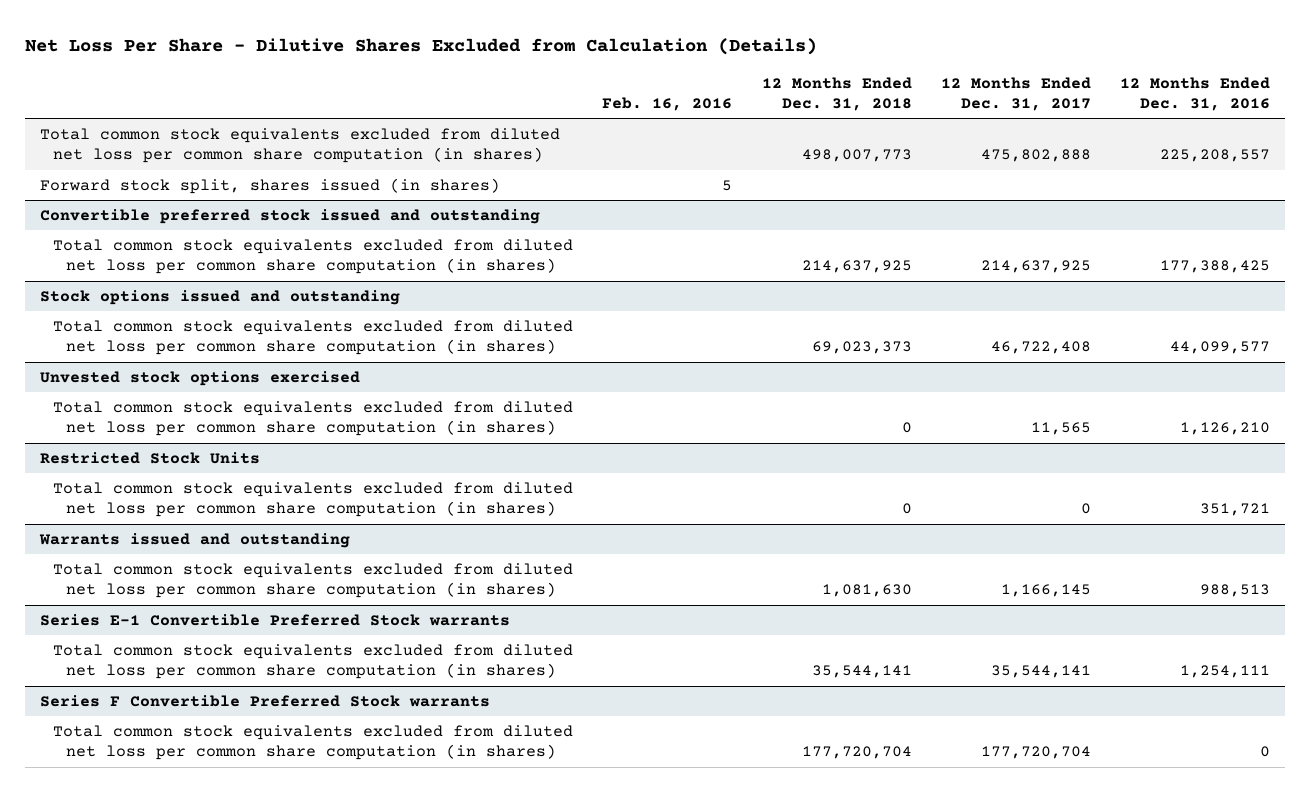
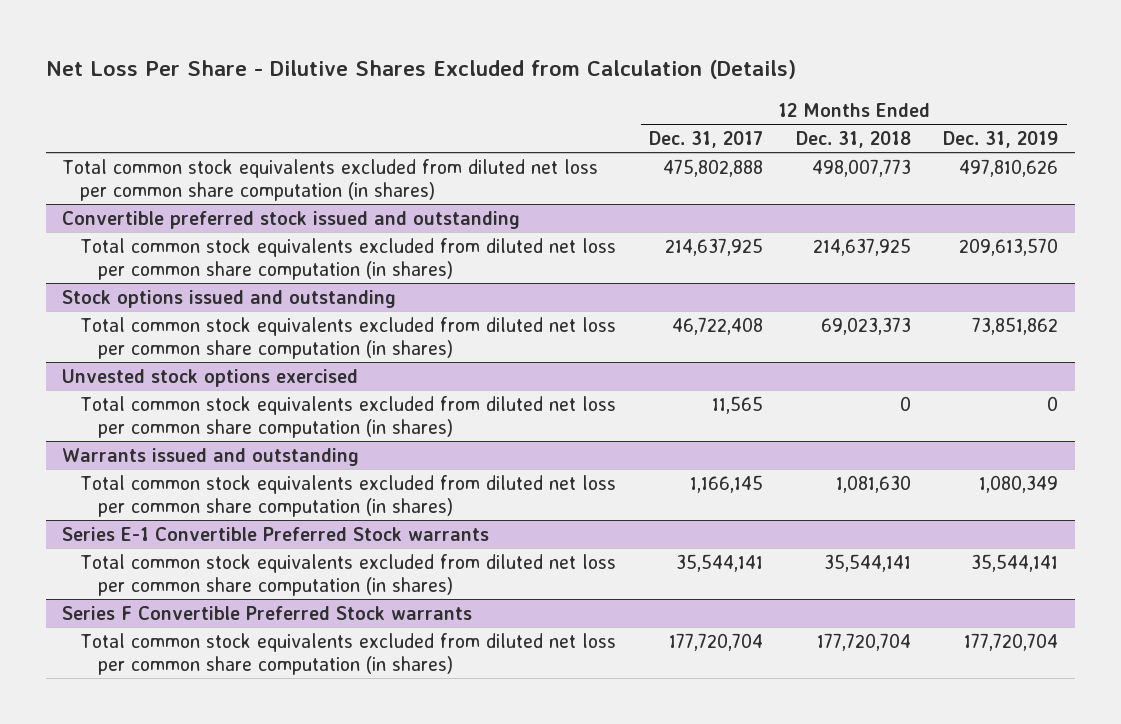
- | Feb. 16, 2016 | 12 Months Ended Dec. 31, 2018 | 12 Months Ended Dec. 31, 2017 | 12 Months Ended Dec. 31, 2016
+ | 12 Months Ended Dec. 31, 2017 | 12 Months Ended Dec. 31, 2018 | 12 Months Ended Dec. 31, 2019
- Forward stock split, shares issued (in shares) | 5 | | |
- Restricted Stock Units
- Total common stock equivalents excluded from diluted net loss per common share computation (in shares) | | 0 | 0 | 351,721

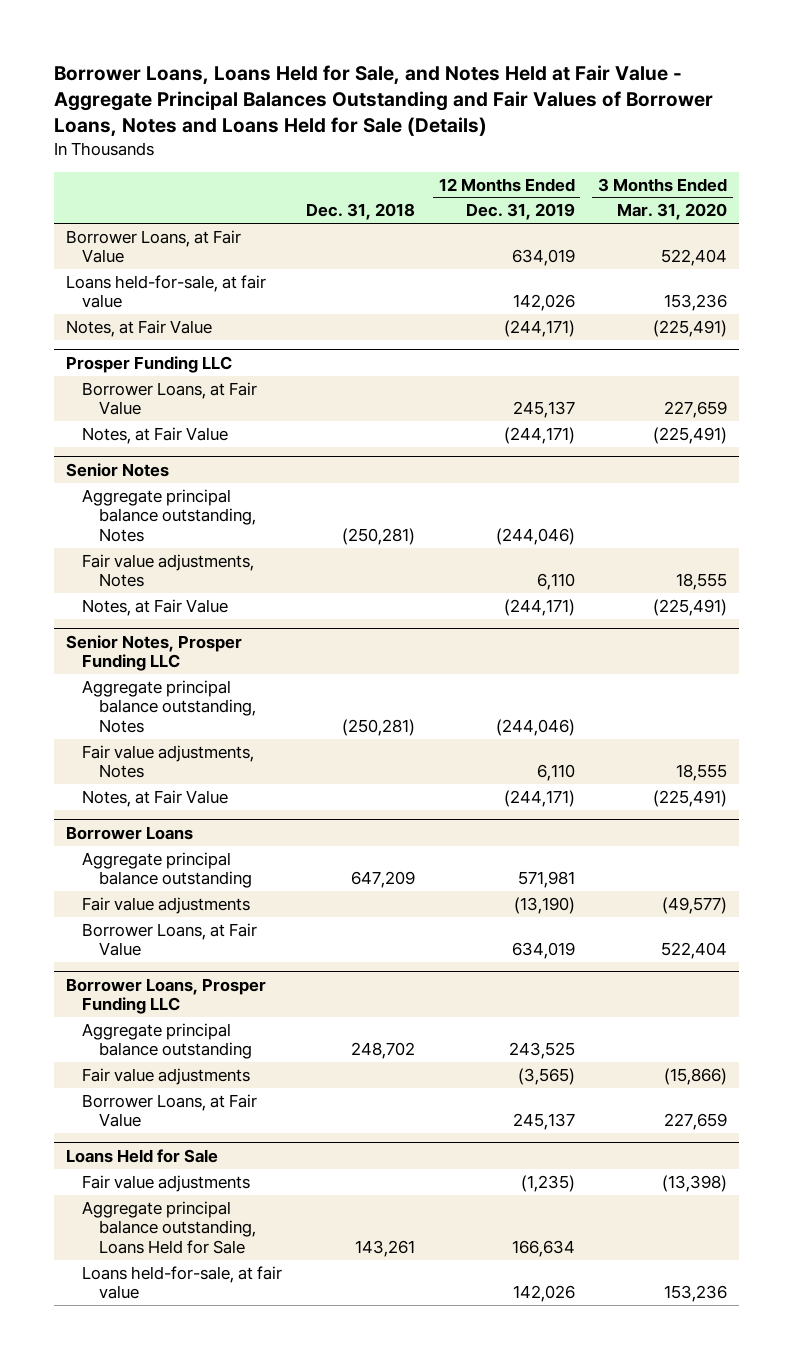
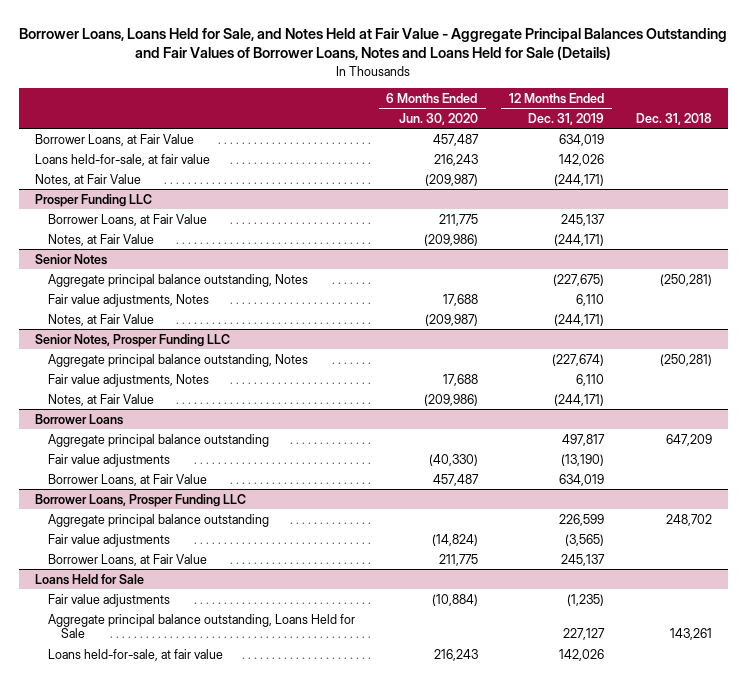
- | Dec. 31, 2018 | 12 Months Ended Dec. 31, 2019 | 3 Months Ended Mar. 31, 2020
+ | 6 Months Ended Jun. 30, 2020 | 12 Months Ended Dec. 31, 2019 | Dec. 31, 2018
@ Senior Notes
- Aggregate principal balance outstanding, Notes | (250,281) | (244,046) |
+ Aggregate principal balance outstanding, Notes | | (227,675) | (250,281)
@ Senior Notes, Prosper Funding LLC
- Aggregate principal balance outstanding, Notes | (250,281) | (244,046) |
+ Aggregate principal balance outstanding, Notes | | (227,674) | (250,281)
@ Borrower Loans
- Aggregate principal balance outstanding | 647,209 | 571,981 |
+ Aggregate principal balance outstanding | | 497,817 | 647,209
@ Borrower Loans, Prosper Funding LLC
- Aggregate principal balance outstanding | 248,702 | 243,525 |
+ Aggregate principal balance outstanding | | 226,599 | 248,702
@ Loans Held for Sale
- Aggregate principal balance outstanding, Loans Held for Sale | 143,261 | 166,634 |
+ Aggregate principal balance outstanding, Loans Held for Sale | | 227,127 | 143,261

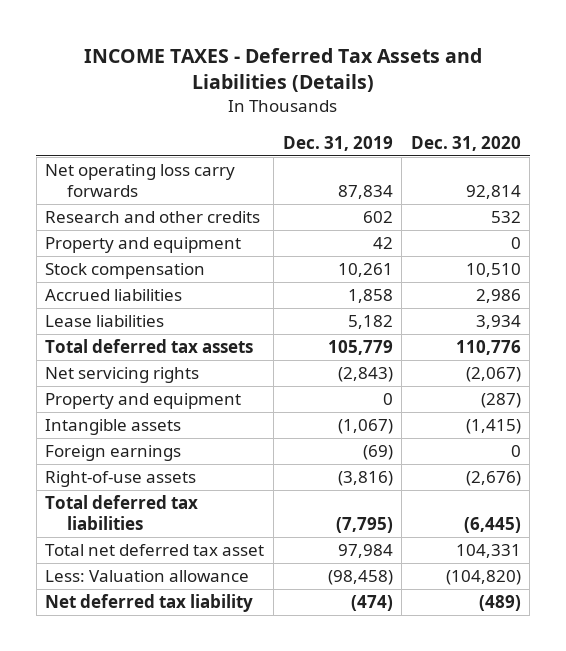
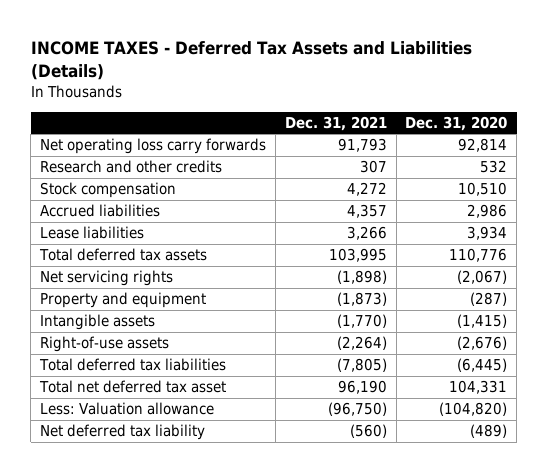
- | Dec. 31, 2019 | Dec. 31, 2020
+ | Dec. 31, 2021 | Dec. 31, 2020
- Property and equipment | 42 | 0
- Foreign earnings | (69) | 0

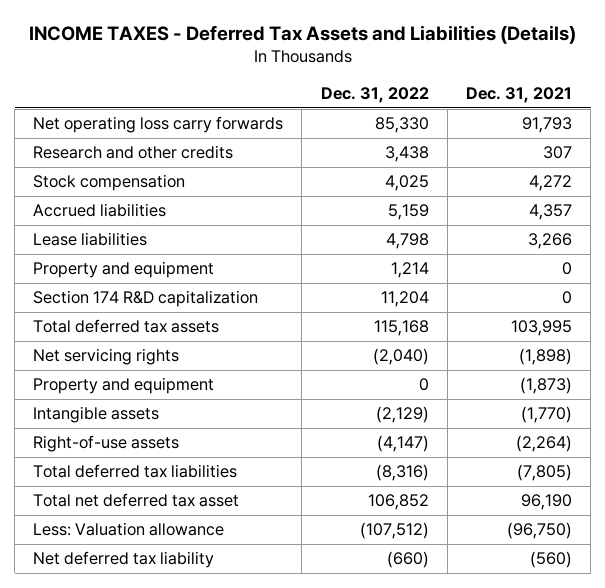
- | Dec. 31, 2021 | Dec. 31, 2020
+ | Dec. 31, 2022 | Dec. 31, 2021
+ Property and equipment | 1,214 | 0
+ Section 174 R&D capitalization | 11,204 | 0

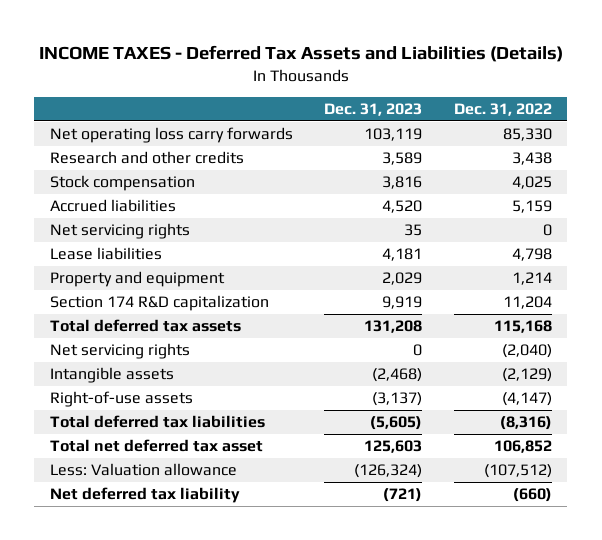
- | Dec. 31, 2022 | Dec. 31, 2021
+ | Dec. 31, 2023 | Dec. 31, 2022
+ Net servicing rights | 35 | 0
- Property and equipment | 0 | (1,873)

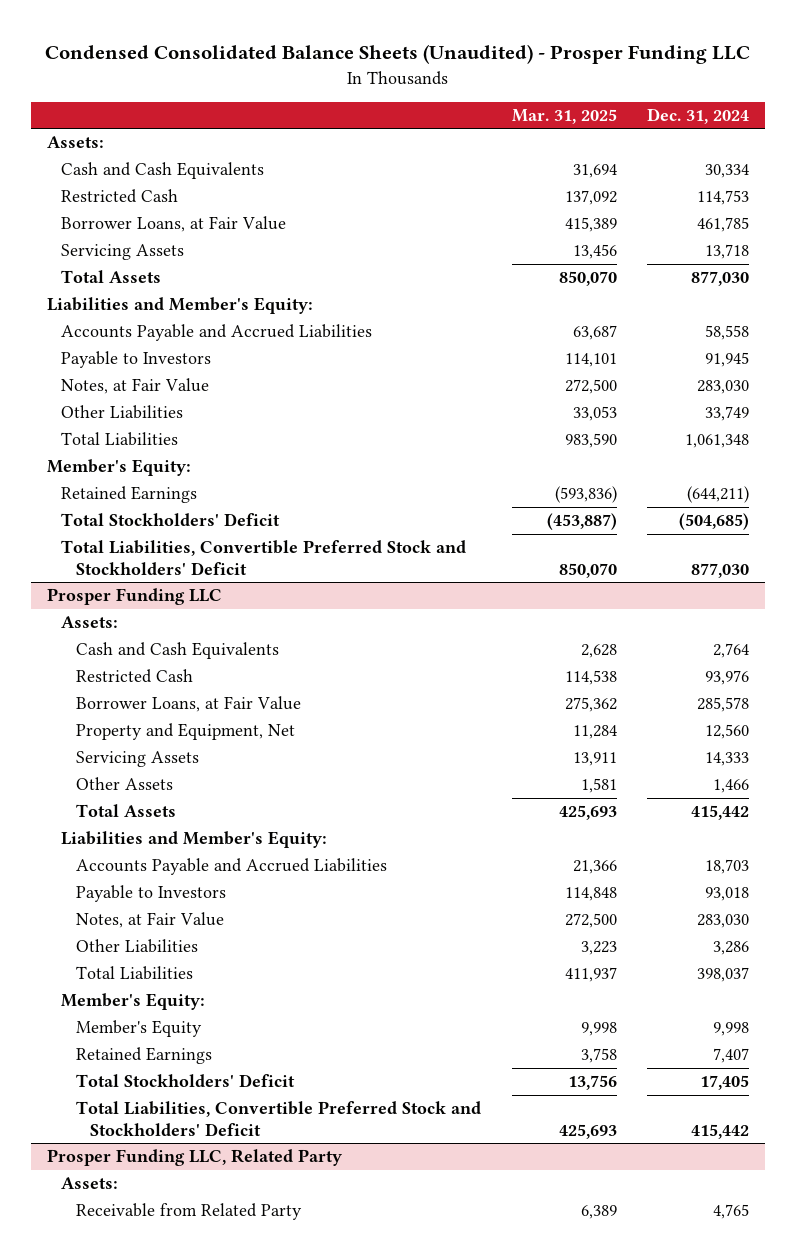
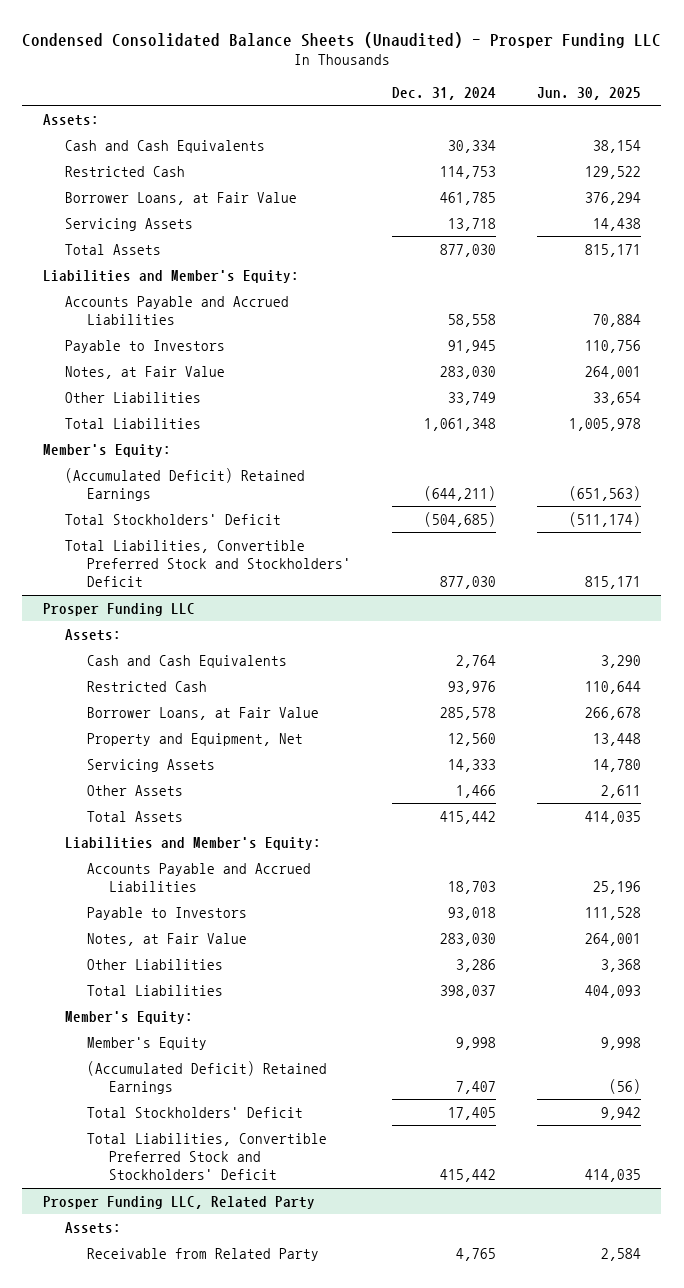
- | Mar. 31, 2025 | Dec. 31, 2024
+ | Dec. 31, 2024 | Jun. 30, 2025
- Retained Earnings | (593,836) | (644,211)
+ (Accumulated Deficit) Retained Earnings | (644,211) | (651,563)
@ Prosper Funding LLC
- Retained Earnings | 3,758 | 7,407
+ (Accumulated Deficit) Retained Earnings | 7,407 | (56)

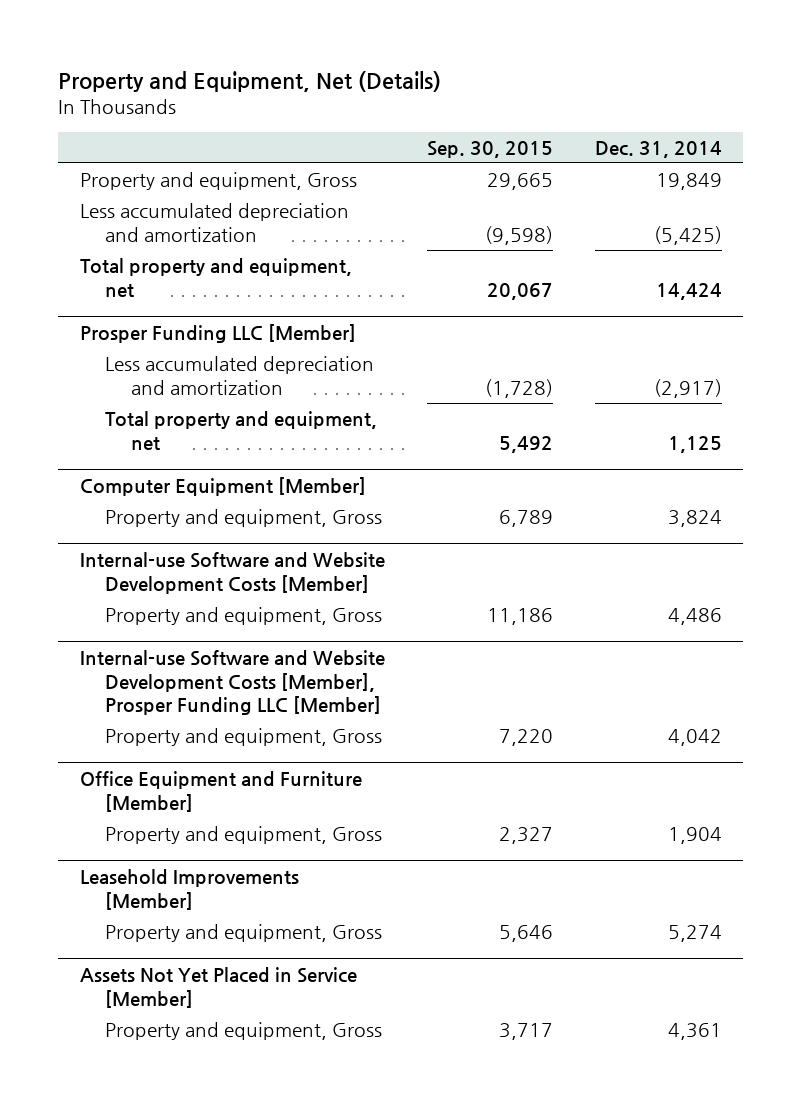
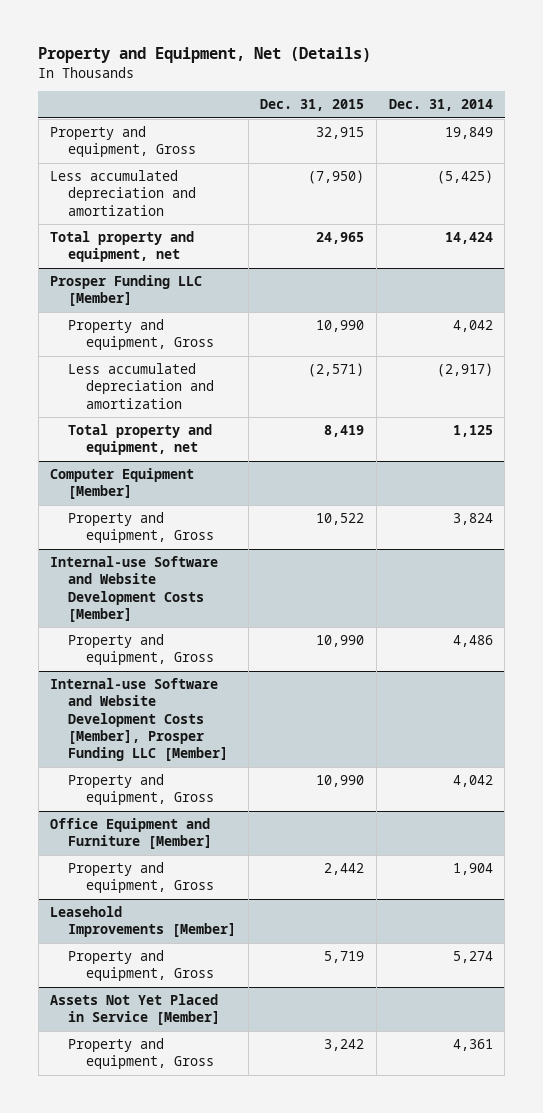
- | Sep. 30, 2015 | Dec. 31, 2014
+ | Dec. 31, 2015 | Dec. 31, 2014
@ Prosper Funding LLC [Member]
+ Property and equipment, Gross | 10,990 | 4,042

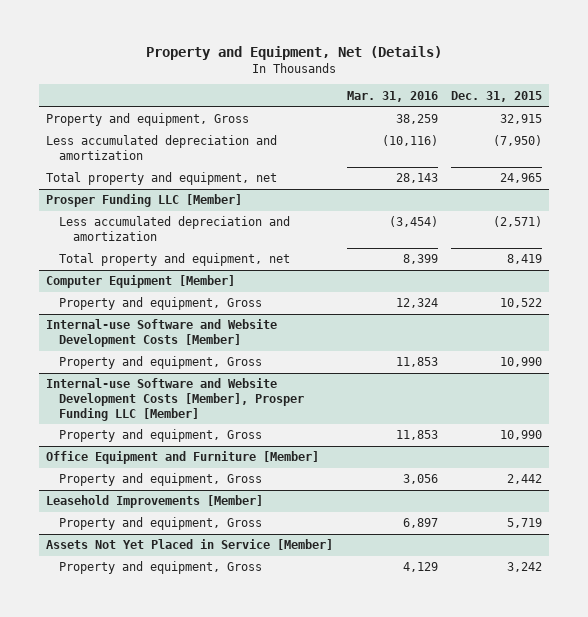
- | Dec. 31, 2015 | Dec. 31, 2014
+ | Mar. 31, 2016 | Dec. 31, 2015
@ Prosper Funding LLC [Member]
- Property and equipment, Gross | 10,990 | 4,042

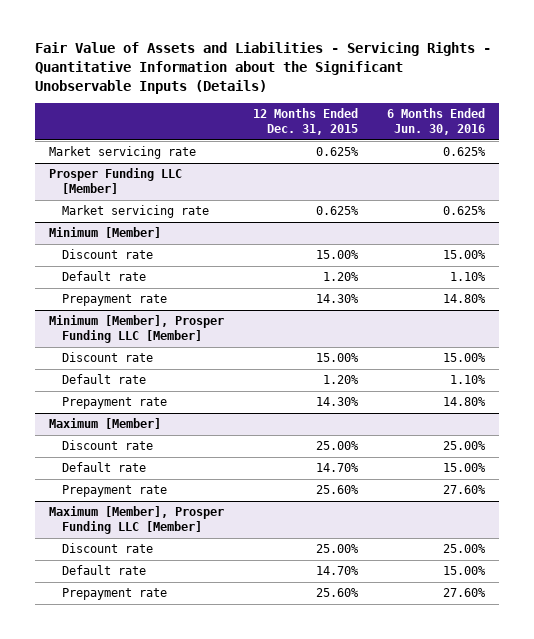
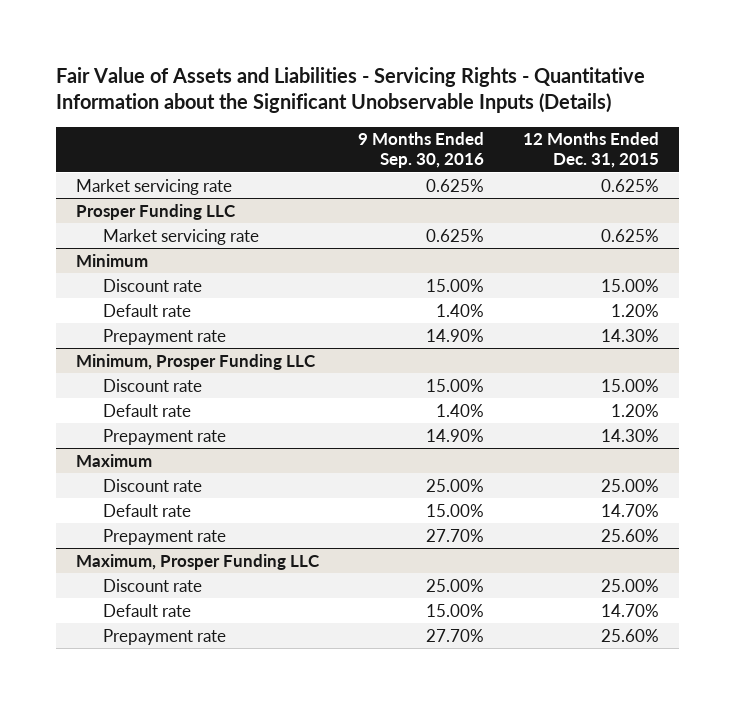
- | 12 Months Ended Dec. 31, 2015 | 6 Months Ended Jun. 30, 2016
+ | 9 Months Ended Sep. 30, 2016 | 12 Months Ended Dec. 31, 2015
- Prosper Funding LLC [Member]
+ Prosper Funding LLC
- Minimum [Member]
+ Minimum
- Minimum [Member], Prosper Funding LLC [Member]
+ Minimum, Prosper Funding LLC
- Maximum [Member]
+ Maximum
- Maximum [Member], Prosper Funding LLC [Member]
+ Maximum, Prosper Funding LLC

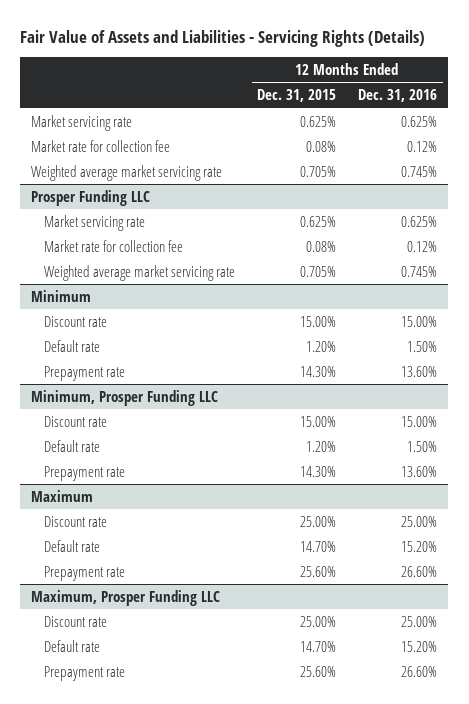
- Fair Value of Assets and Liabilities - Servicing Rights - Quantitative Information about the Significant Unobservable Inputs (Details)
+ Fair Value of Assets and Liabilities - Servicing Rights (Details)
- | 9 Months Ended Sep. 30, 2016 | 12 Months Ended Dec. 31, 2015
+ | 12 Months Ended Dec. 31, 2015 | 12 Months Ended Dec. 31, 2016
+ Market rate for collection fee | 0.08% | 0.12%
+ Weighted average market servicing rate | 0.705% | 0.745%
@ Prosper Funding LLC
+ Market rate for collection fee | 0.08% | 0.12%
+ Weighted average market servicing rate | 0.705% | 0.745%

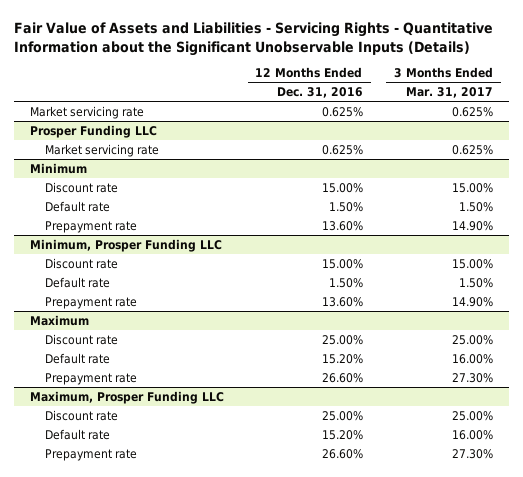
- Fair Value of Assets and Liabilities - Servicing Rights (Details)
+ Fair Value of Assets and Liabilities - Servicing Rights - Quantitative Information about the Significant Unobservable Inputs (Details)
- | 12 Months Ended Dec. 31, 2015 | 12 Months Ended Dec. 31, 2016
+ | 12 Months Ended Dec. 31, 2016 | 3 Months Ended Mar. 31, 2017
- Market rate for collection fee | 0.08% | 0.12%
- Weighted average market servicing rate | 0.705% | 0.745%
@ Prosper Funding LLC
- Market rate for collection fee | 0.08% | 0.12%
- Weighted average market servicing rate | 0.705% | 0.745%

